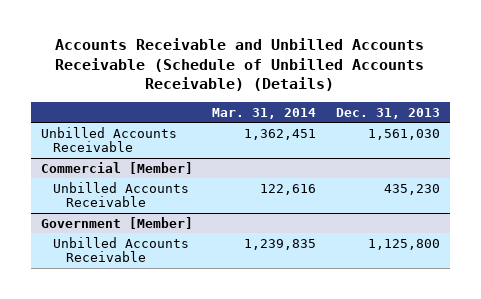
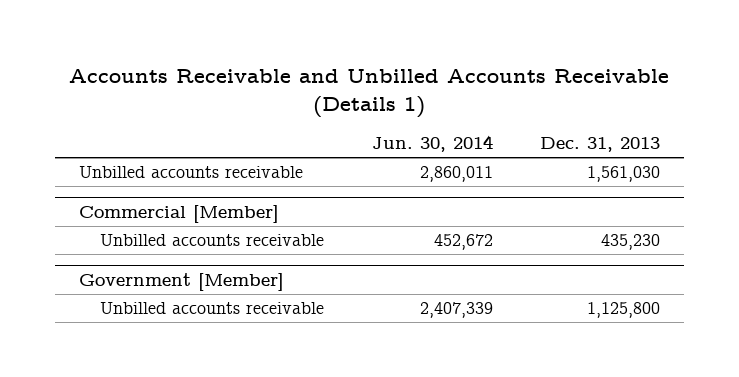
- Accounts Receivable and Unbilled Accounts Receivable (Schedule of Unbilled Accounts Receivable) (Details)
+ Accounts Receivable and Unbilled Accounts Receivable (Details 1)
- | Mar. 31, 2014 | Dec. 31, 2013
+ | Jun. 30, 2014 | Dec. 31, 2013
- Unbilled Accounts Receivable | 1,362,451 | 1,561,030
+ Unbilled accounts receivable | 2,860,011 | 1,561,030
@ Commercial [Member]
- Unbilled Accounts Receivable | 122,616 | 435,230
+ Unbilled accounts receivable | 452,672 | 435,230
@ Government [Member]
- Unbilled Accounts Receivable | 1,239,835 | 1,125,800
+ Unbilled accounts receivable | 2,407,339 | 1,125,800

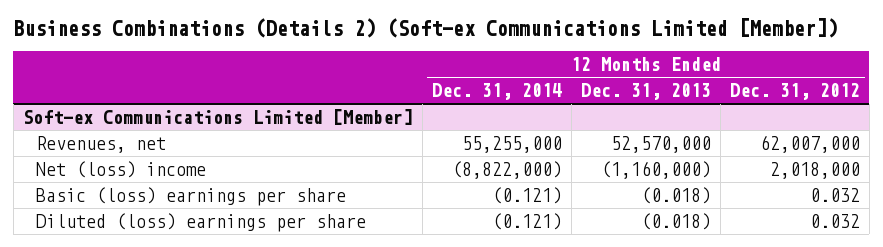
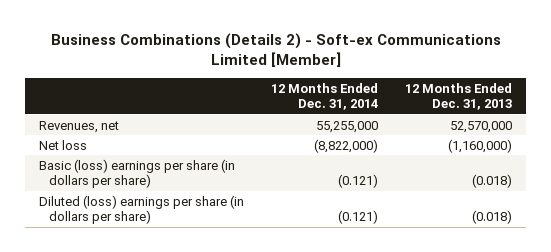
- Business Combinations (Details 2) (Soft-ex Communications Limited [Member])
+ Business Combinations (Details 2) - Soft-ex Communications Limited [Member]
- | 12 Months Ended Dec. 31, 2014 | 12 Months Ended Dec. 31, 2013 | 12 Months Ended Dec. 31, 2012
+ | 12 Months Ended Dec. 31, 2014 | 12 Months Ended Dec. 31, 2013
- Soft-ex Communications Limited [Member]
- Net (loss) income | (8,822,000) | (1,160,000) | 2,018,000
- Basic (loss) earnings per share | (0.121) | (0.018) | 0.032
- Diluted (loss) earnings per share | (0.121) | (0.018) | 0.032
+ Net loss | (8,822,000) | (1,160,000)
+ Basic (loss) earnings per share (in dollars per share) | (0.121) | (0.018)
+ Diluted (loss) earnings per share (in dollars per share) | (0.121) | (0.018)

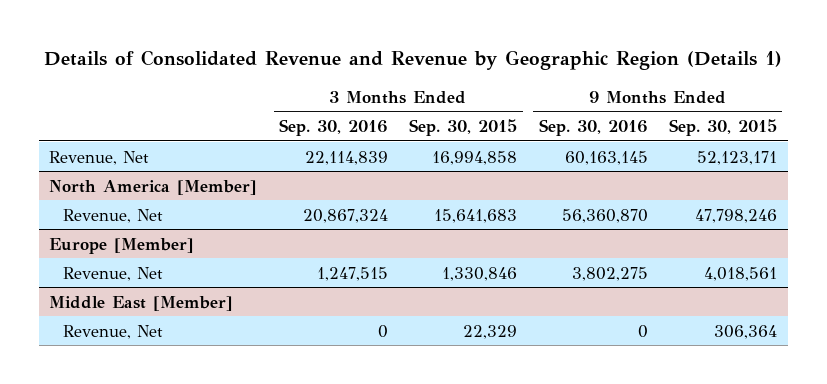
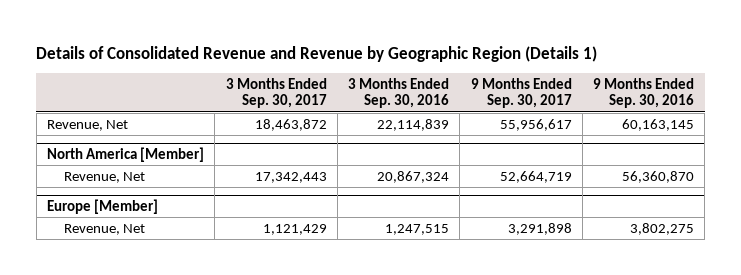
- | 3 Months Ended Sep. 30, 2016 | 3 Months Ended Sep. 30, 2015 | 9 Months Ended Sep. 30, 2016 | 9 Months Ended Sep. 30, 2015
+ | 3 Months Ended Sep. 30, 2017 | 3 Months Ended Sep. 30, 2016 | 9 Months Ended Sep. 30, 2017 | 9 Months Ended Sep. 30, 2016
- Middle East [Member]
- Revenue, Net | 0 | 22,329 | 0 | 306,364

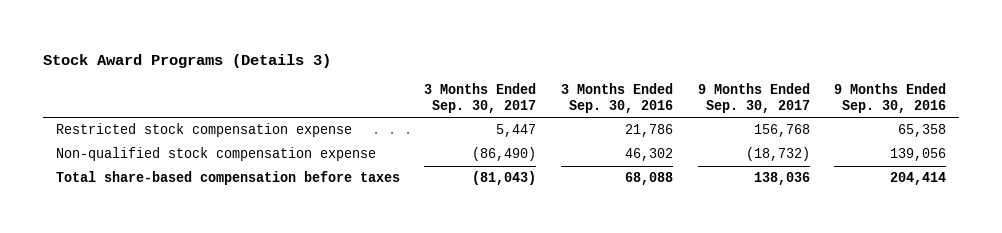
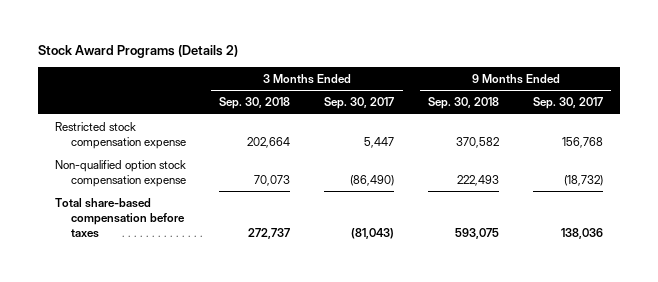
- Stock Award Programs (Details 3)
+ Stock Award Programs (Details 2)
- | 3 Months Ended Sep. 30, 2017 | 3 Months Ended Sep. 30, 2016 | 9 Months Ended Sep. 30, 2017 | 9 Months Ended Sep. 30, 2016
+ | 3 Months Ended Sep. 30, 2018 | 3 Months Ended Sep. 30, 2017 | 9 Months Ended Sep. 30, 2018 | 9 Months Ended Sep. 30, 2017
- Non-qualified stock compensation expense | (86,490) | 46,302 | (18,732) | 139,056
+ Non-qualified option stock compensation expense | 70,073 | (86,490) | 222,493 | (18,732)

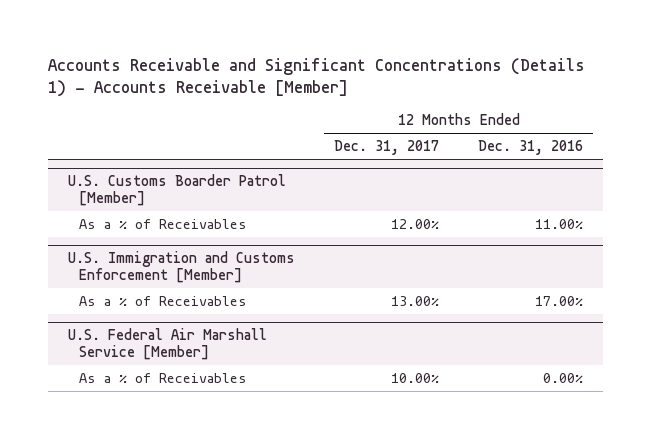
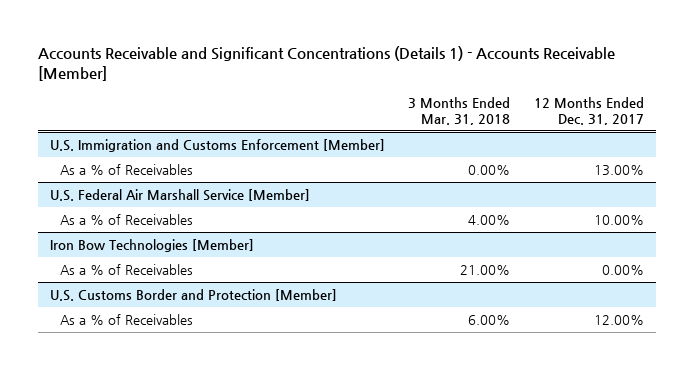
- | 12 Months Ended Dec. 31, 2017 | 12 Months Ended Dec. 31, 2016
+ | 3 Months Ended Mar. 31, 2018 | 12 Months Ended Dec. 31, 2017
- U.S. Customs Boarder Patrol [Member]
- As a % of Receivables | 12.00% | 11.00%
+ Iron Bow Technologies [Member]
+ As a % of Receivables | 21.00% | 0.00%
+ U.S. Customs Border and Protection [Member]
+ As a % of Receivables | 6.00% | 12.00%

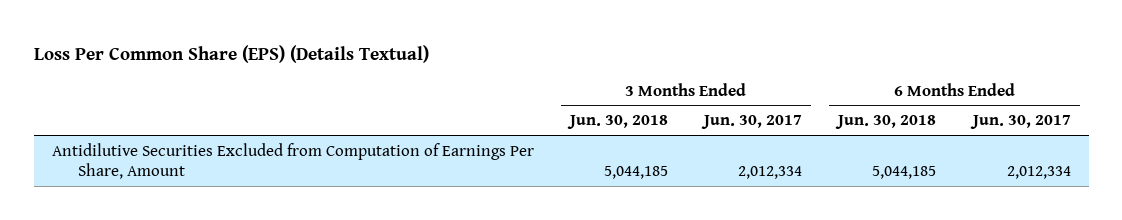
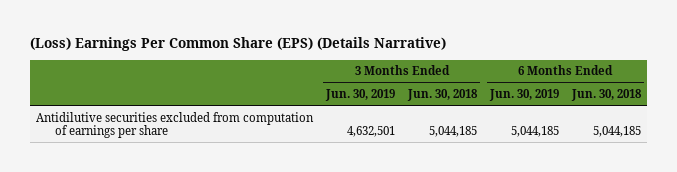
- Loss Per Common Share (EPS) (Details Textual)
+ (Loss) Earnings Per Common Share (EPS) (Details Narrative)
- | 3 Months Ended Jun. 30, 2018 | 3 Months Ended Jun. 30, 2017 | 6 Months Ended Jun. 30, 2018 | 6 Months Ended Jun. 30, 2017
+ | 3 Months Ended Jun. 30, 2019 | 3 Months Ended Jun. 30, 2018 | 6 Months Ended Jun. 30, 2019 | 6 Months Ended Jun. 30, 2018
- Antidilutive Securities Excluded from Computation of Earnings Per Share, Amount | 5,044,185 | 2,012,334 | 5,044,185 | 2,012,334
+ Antidilutive securities excluded from computation of earnings per share | 4,632,501 | 5,044,185 | 5,044,185 | 5,044,185

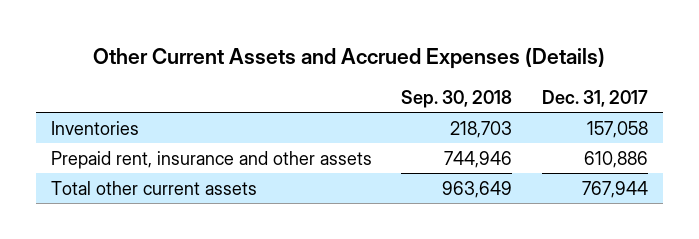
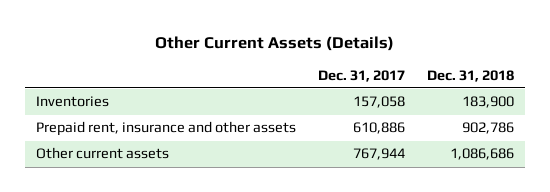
- Other Current Assets and Accrued Expenses (Details)
+ Other Current Assets (Details)
- | Sep. 30, 2018 | Dec. 31, 2017
+ | Dec. 31, 2017 | Dec. 31, 2018
- Total other current assets | 963,649 | 767,944
+ Other current assets | 767,944 | 1,086,686

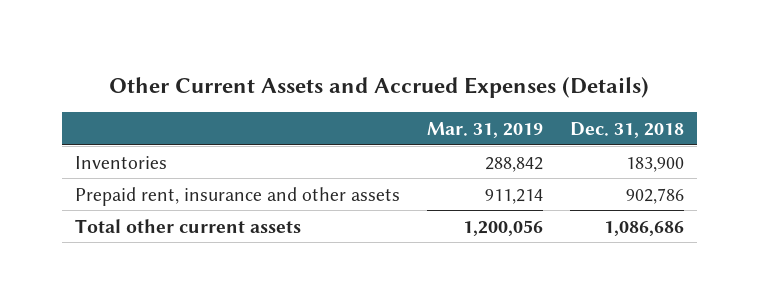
- Other Current Assets (Details)
+ Other Current Assets and Accrued Expenses (Details)
- | Dec. 31, 2017 | Dec. 31, 2018
+ | Mar. 31, 2019 | Dec. 31, 2018
- Other current assets | 767,944 | 1,086,686
+ Total other current assets | 1,200,056 | 1,086,686

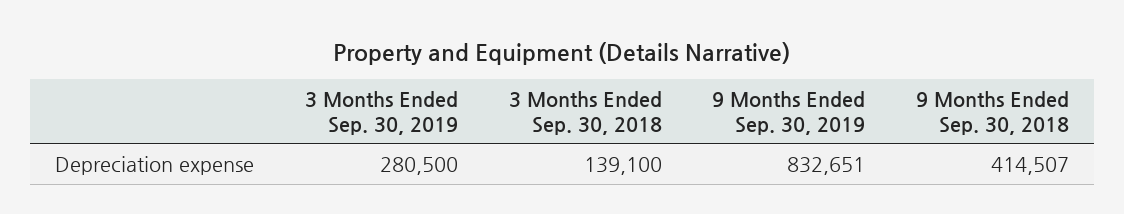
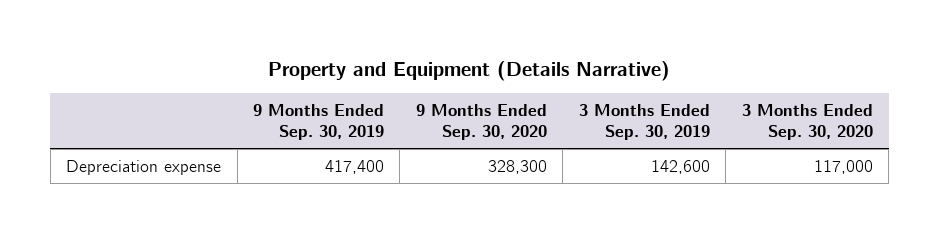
- | 3 Months Ended Sep. 30, 2019 | 3 Months Ended Sep. 30, 2018 | 9 Months Ended Sep. 30, 2019 | 9 Months Ended Sep. 30, 2018
+ | 9 Months Ended Sep. 30, 2019 | 9 Months Ended Sep. 30, 2020 | 3 Months Ended Sep. 30, 2019 | 3 Months Ended Sep. 30, 2020
- Depreciation expense | 280,500 | 139,100 | 832,651 | 414,507
+ Depreciation expense | 417,400 | 328,300 | 142,600 | 117,000

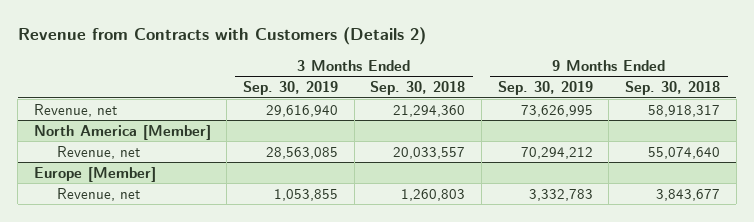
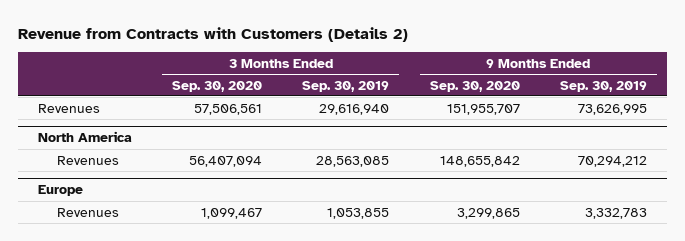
- | 3 Months Ended Sep. 30, 2019 | 3 Months Ended Sep. 30, 2018 | 9 Months Ended Sep. 30, 2019 | 9 Months Ended Sep. 30, 2018
+ | 3 Months Ended Sep. 30, 2020 | 3 Months Ended Sep. 30, 2019 | 9 Months Ended Sep. 30, 2020 | 9 Months Ended Sep. 30, 2019
- Revenue, net | 29,616,940 | 21,294,360 | 73,626,995 | 58,918,317
- North America [Member]
- Revenue, net | 28,563,085 | 20,033,557 | 70,294,212 | 55,074,640
- Europe [Member]
- Revenue, net | 1,053,855 | 1,260,803 | 3,332,783 | 3,843,677
+ Revenues | 57,506,561 | 29,616,940 | 151,955,707 | 73,626,995
+ North America
+ Revenues | 56,407,094 | 28,563,085 | 148,655,842 | 70,294,212
+ Europe
+ Revenues | 1,099,467 | 1,053,855 | 3,299,865 | 3,332,783

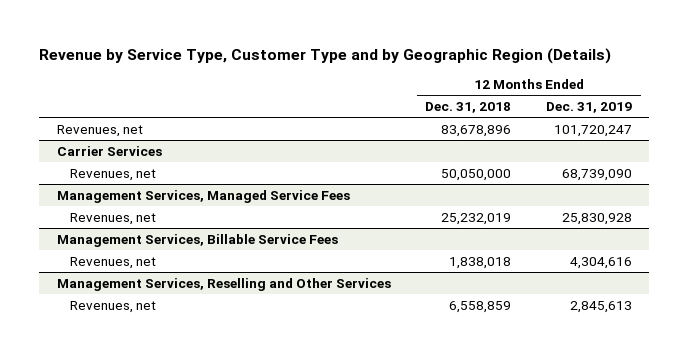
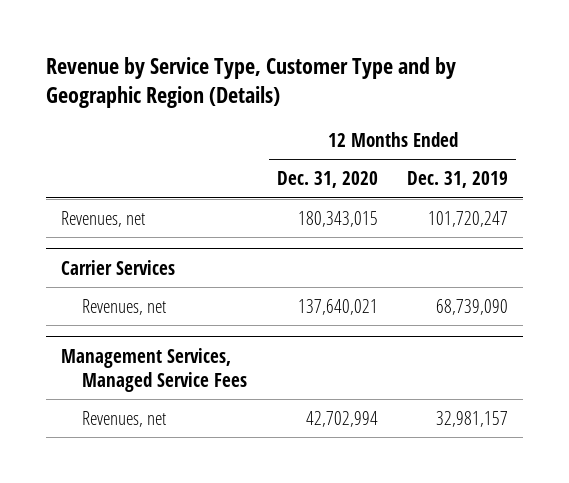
- | 12 Months Ended Dec. 31, 2018 | 12 Months Ended Dec. 31, 2019
+ | 12 Months Ended Dec. 31, 2020 | 12 Months Ended Dec. 31, 2019
@ Management Services, Managed Service Fees
- Revenues, net | 25,232,019 | 25,830,928
- Management Services, Billable Service Fees
- Revenues, net | 1,838,018 | 4,304,616
- Management Services, Reselling and Other Services
- Revenues, net | 6,558,859 | 2,845,613
@ Management Services, Managed Service Fees
+ Revenues, net | 42,702,994 | 32,981,157

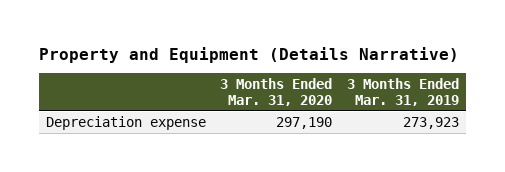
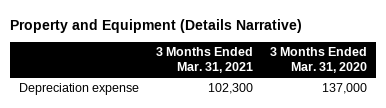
- | 3 Months Ended Mar. 31, 2020 | 3 Months Ended Mar. 31, 2019
+ | 3 Months Ended Mar. 31, 2021 | 3 Months Ended Mar. 31, 2020
- Depreciation expense | 297,190 | 273,923
+ Depreciation expense | 102,300 | 137,000

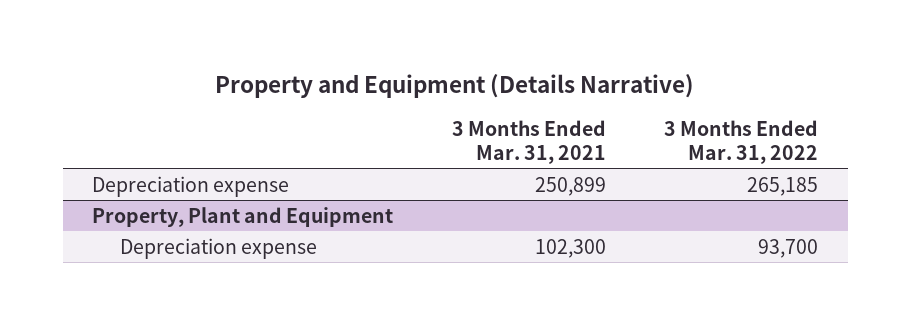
- | 3 Months Ended Mar. 31, 2021 | 3 Months Ended Mar. 31, 2020
+ | 3 Months Ended Mar. 31, 2021 | 3 Months Ended Mar. 31, 2022
+ Depreciation expense | 250,899 | 265,185
+ Property, Plant and Equipment

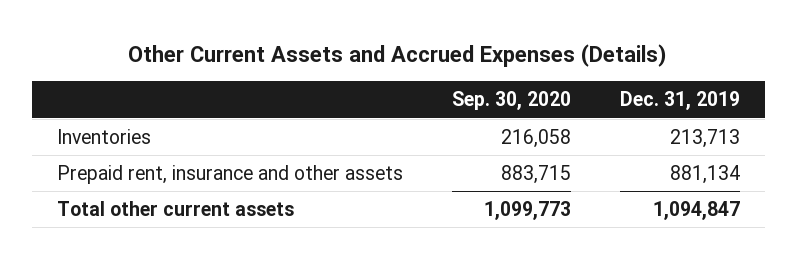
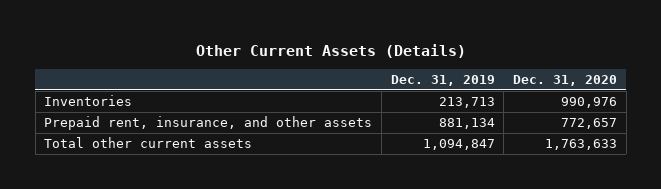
- Other Current Assets and Accrued Expenses (Details)
+ Other Current Assets (Details)
- | Sep. 30, 2020 | Dec. 31, 2019
+ | Dec. 31, 2019 | Dec. 31, 2020
- Prepaid rent, insurance and other assets | 883,715 | 881,134
+ Prepaid rent, insurance, and other assets | 881,134 | 772,657

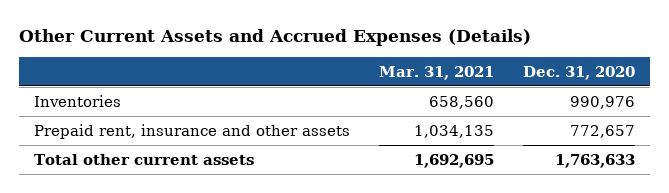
- Other Current Assets (Details)
+ Other Current Assets and Accrued Expenses (Details)
- | Dec. 31, 2019 | Dec. 31, 2020
+ | Mar. 31, 2021 | Dec. 31, 2020
- Prepaid rent, insurance, and other assets | 881,134 | 772,657
+ Prepaid rent, insurance and other assets | 1,034,135 | 772,657

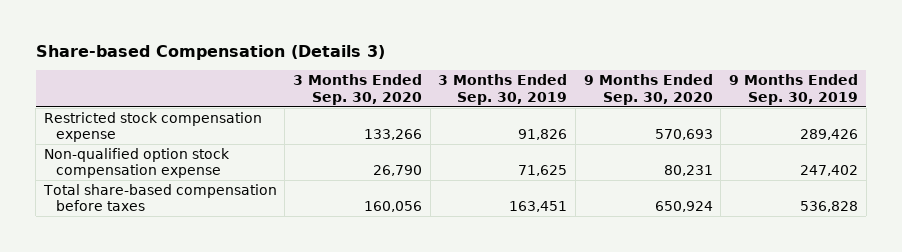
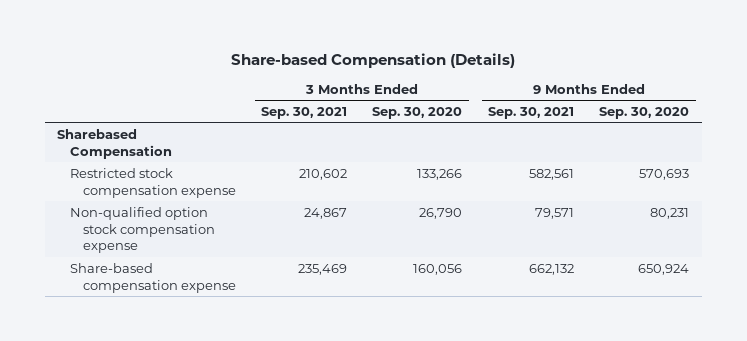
- Share-based Compensation (Details 3)
+ Share-based Compensation (Details)
- | 3 Months Ended Sep. 30, 2020 | 3 Months Ended Sep. 30, 2019 | 9 Months Ended Sep. 30, 2020 | 9 Months Ended Sep. 30, 2019
+ | 3 Months Ended Sep. 30, 2021 | 3 Months Ended Sep. 30, 2020 | 9 Months Ended Sep. 30, 2021 | 9 Months Ended Sep. 30, 2020
+ Sharebased Compensation
- Total share-based compensation before taxes | 160,056 | 163,451 | 650,924 | 536,828
+ Share-based compensation expense | 235,469 | 160,056 | 662,132 | 650,924

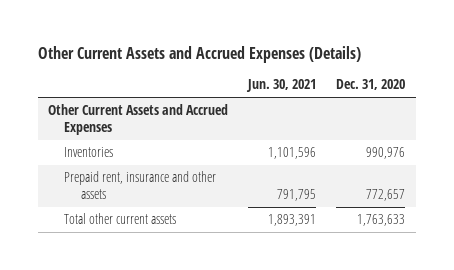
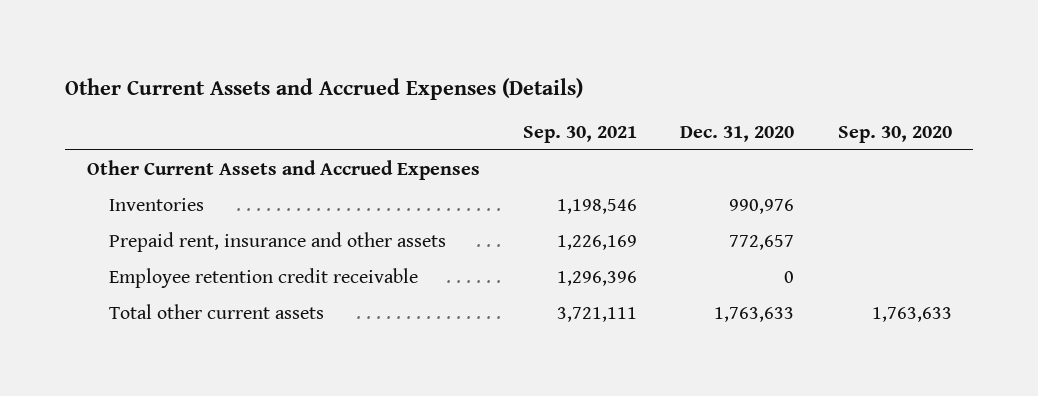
- | Jun. 30, 2021 | Dec. 31, 2020
+ | Sep. 30, 2021 | Dec. 31, 2020 | Sep. 30, 2020
+ Employee retention credit receivable | 1,296,396 | 0 |

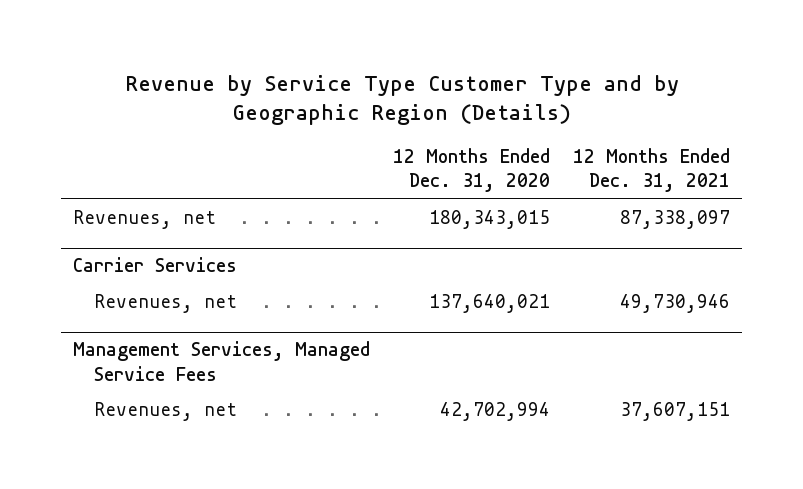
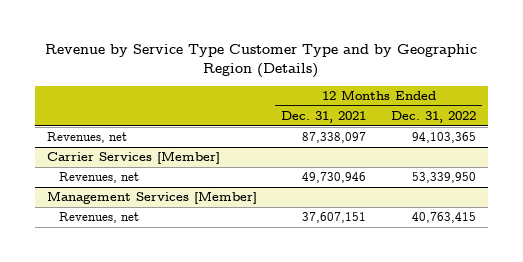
- | 12 Months Ended Dec. 31, 2020 | 12 Months Ended Dec. 31, 2021
+ | 12 Months Ended Dec. 31, 2021 | 12 Months Ended Dec. 31, 2022
- Carrier Services
+ Carrier Services [Member]
- Management Services, Managed Service Fees
+ Management Services [Member]

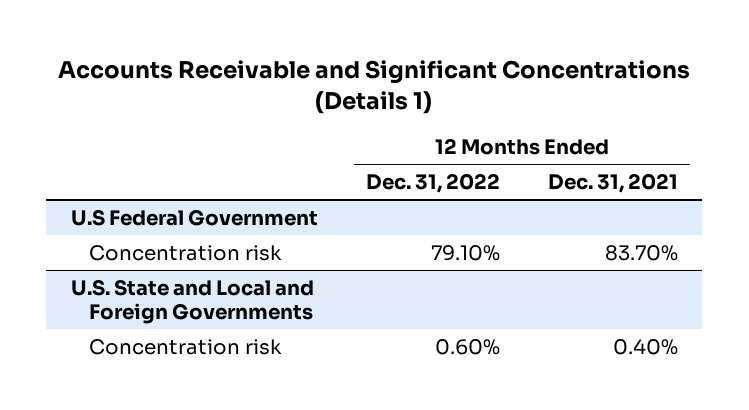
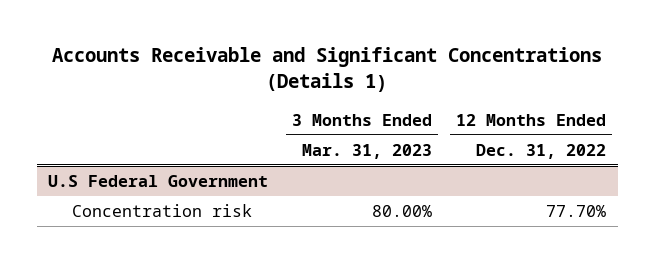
- | 12 Months Ended Dec. 31, 2022 | 12 Months Ended Dec. 31, 2021
+ | 3 Months Ended Mar. 31, 2023 | 12 Months Ended Dec. 31, 2022
@ U.S Federal Government
- Concentration risk | 79.10% | 83.70%
- U.S. State and Local and Foreign Governments
- Concentration risk | 0.60% | 0.40%
@ U.S Federal Government
+ Concentration risk | 80.00% | 77.70%

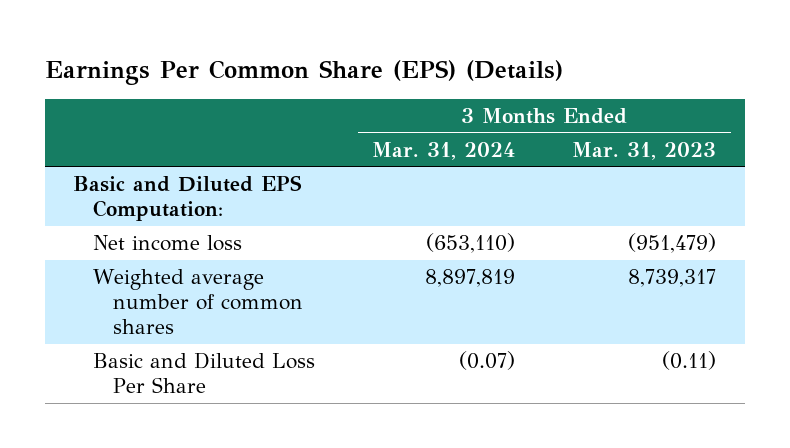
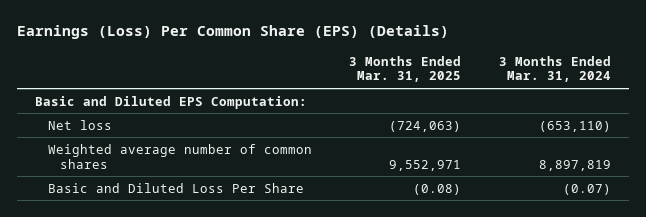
- Earnings Per Common Share (EPS) (Details)
+ Earnings (Loss) Per Common Share (EPS) (Details)
- | 3 Months Ended Mar. 31, 2024 | 3 Months Ended Mar. 31, 2023
+ | 3 Months Ended Mar. 31, 2025 | 3 Months Ended Mar. 31, 2024
- Net income loss | (653,110) | (951,479)
+ Net loss | (724,063) | (653,110)

